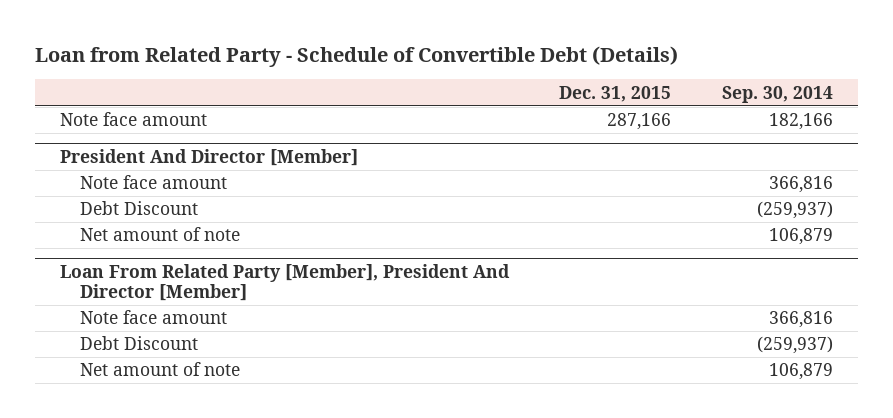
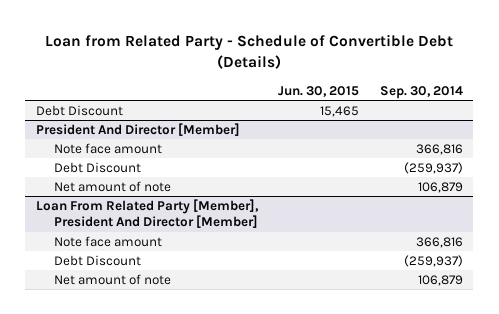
- | Dec. 31, 2015 | Sep. 30, 2014
+ | Jun. 30, 2015 | Sep. 30, 2014
- Note face amount | 287,166 | 182,166
+ Debt Discount | 15,465 |

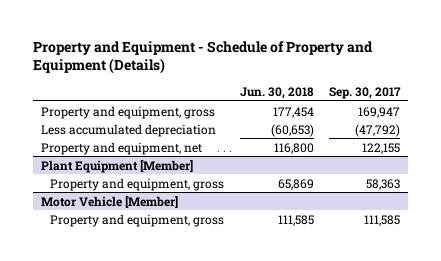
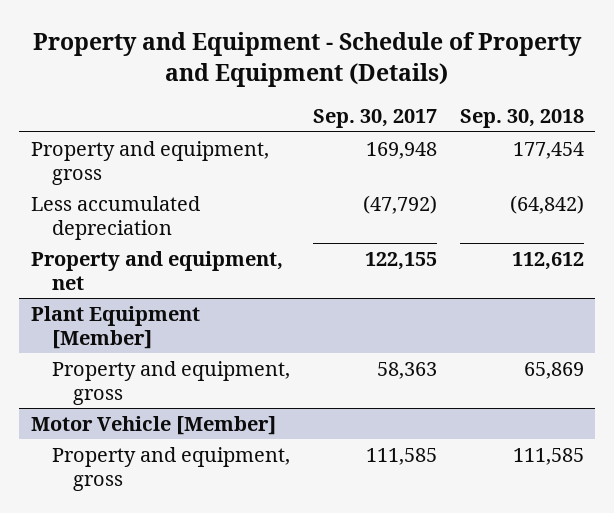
- | Jun. 30, 2018 | Sep. 30, 2017
+ | Sep. 30, 2017 | Sep. 30, 2018
- Property and equipment, gross | 177,454 | 169,947
+ Property and equipment, gross | 169,948 | 177,454

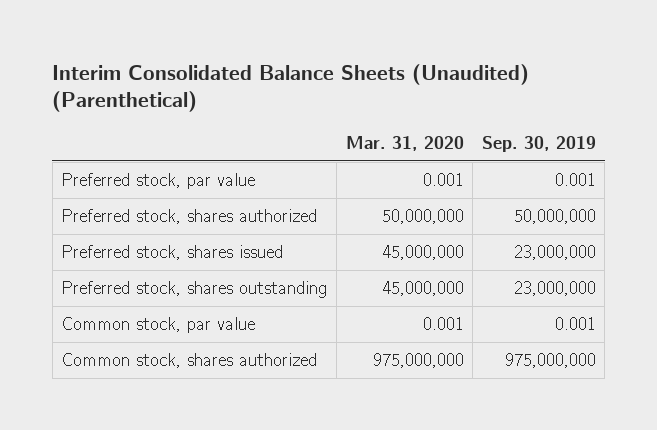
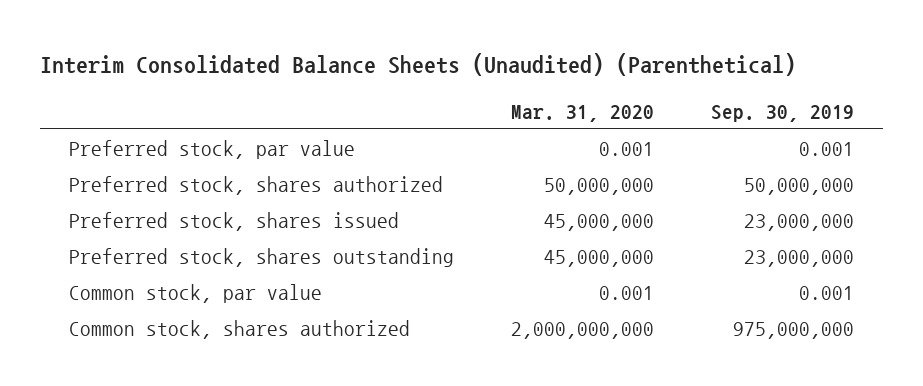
- Common stock, shares authorized | 975,000,000 | 975,000,000
+ Common stock, shares authorized | 2,000,000,000 | 975,000,000

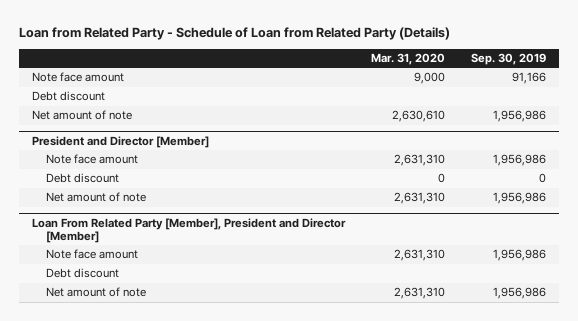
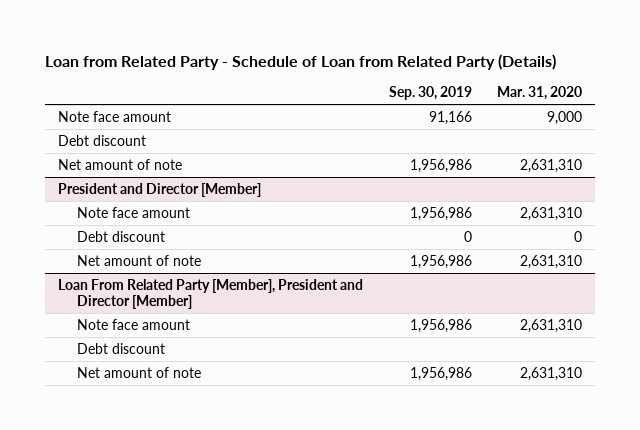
- | Mar. 31, 2020 | Sep. 30, 2019
+ | Sep. 30, 2019 | Mar. 31, 2020
- Net amount of note | 2,630,610 | 1,956,986
+ Net amount of note | 1,956,986 | 2,631,310

